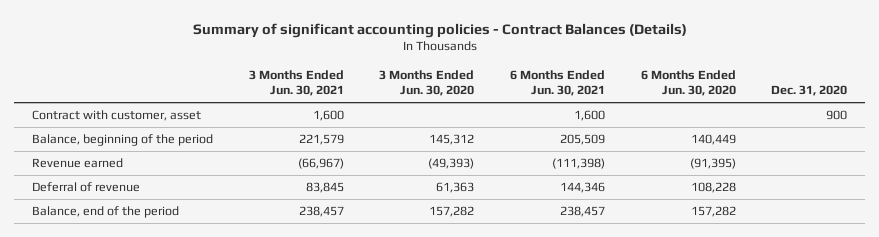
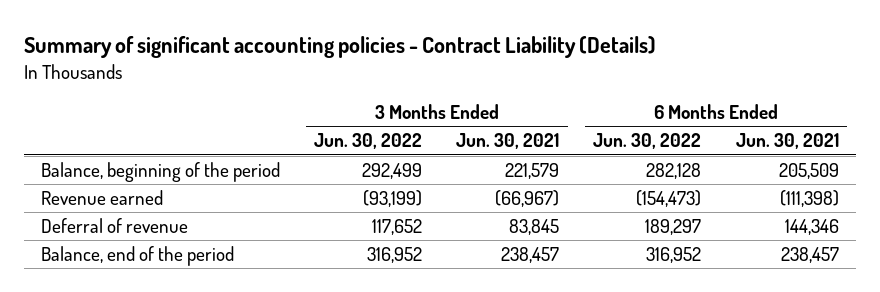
- Summary of significant accounting policies - Contract Balances (Details)
+ Summary of significant accounting policies - Contract Liability (Details)
- | 3 Months Ended Jun. 30, 2021 | 3 Months Ended Jun. 30, 2020 | 6 Months Ended Jun. 30, 2021 | 6 Months Ended Jun. 30, 2020 | Dec. 31, 2020
+ | 3 Months Ended Jun. 30, 2022 | 3 Months Ended Jun. 30, 2021 | 6 Months Ended Jun. 30, 2022 | 6 Months Ended Jun. 30, 2021
- Contract with customer, asset | 1,600 | | 1,600 | | 900

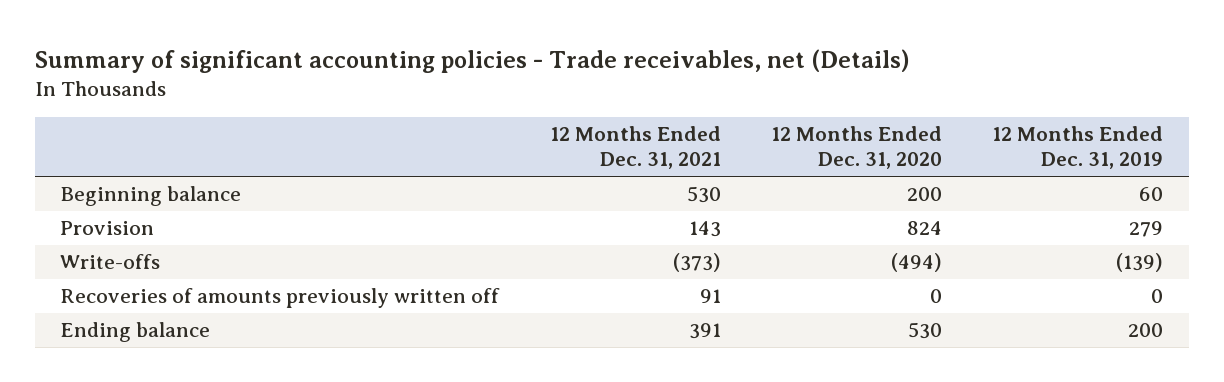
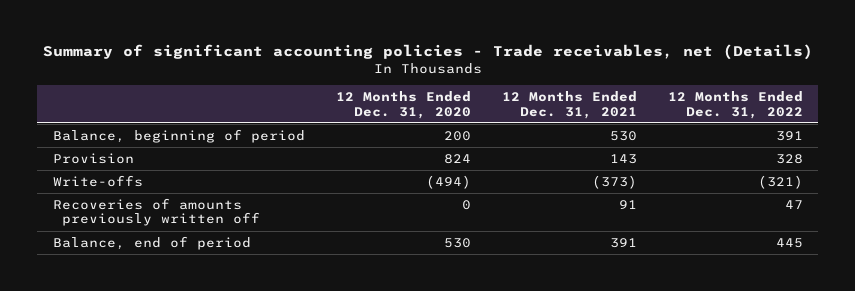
- | 12 Months Ended Dec. 31, 2021 | 12 Months Ended Dec. 31, 2020 | 12 Months Ended Dec. 31, 2019
+ | 12 Months Ended Dec. 31, 2020 | 12 Months Ended Dec. 31, 2021 | 12 Months Ended Dec. 31, 2022
- Beginning balance | 530 | 200 | 60
+ Balance, beginning of period | 200 | 530 | 391
- Ending balance | 391 | 530 | 200
+ Balance, end of period | 530 | 391 | 445

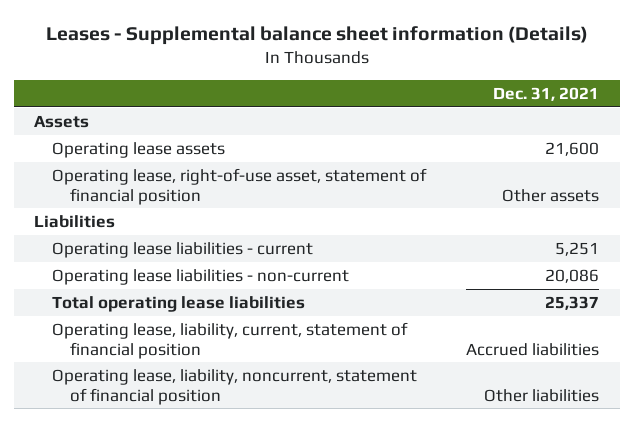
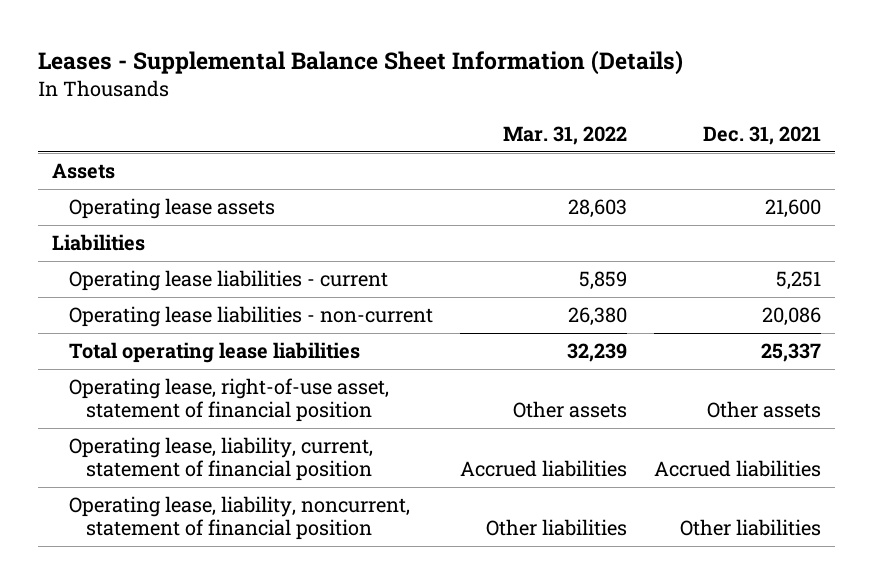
- Leases - Supplemental balance sheet information (Details)
+ Leases - Supplemental Balance Sheet Information (Details)
- | Dec. 31, 2021
+ | Mar. 31, 2022 | Dec. 31, 2021
moved down: Operating lease, right-of-use asset, statement of financial position | Other assets | Other assets

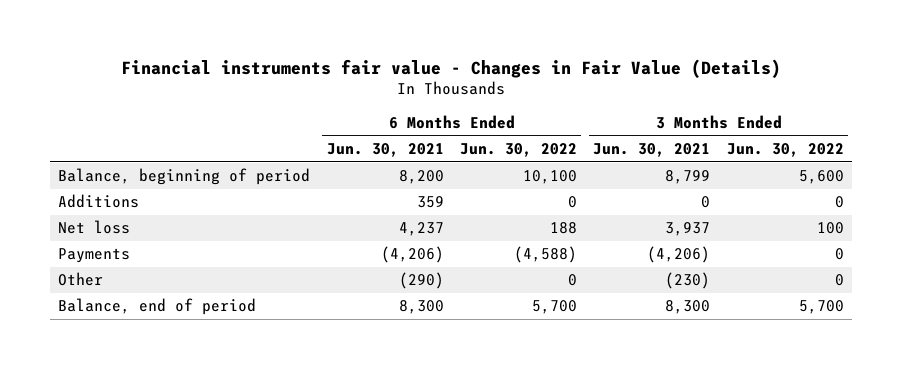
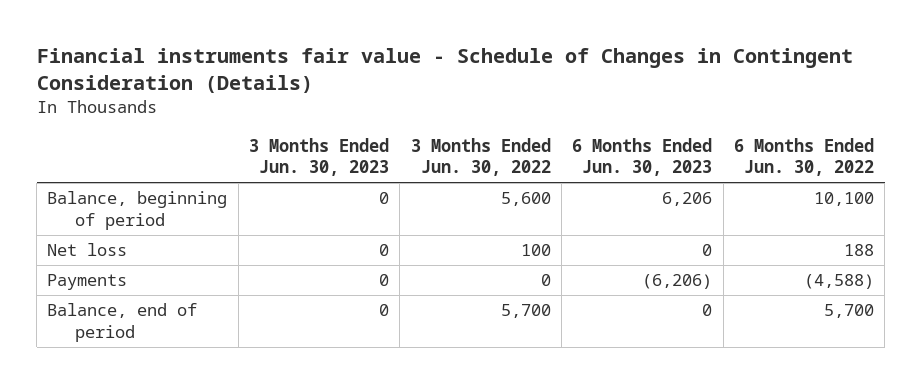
- Financial instruments fair value - Changes in Fair Value (Details)
+ Financial instruments fair value - Schedule of Changes in Contingent Consideration (Details)
- | 6 Months Ended Jun. 30, 2021 | 6 Months Ended Jun. 30, 2022 | 3 Months Ended Jun. 30, 2021 | 3 Months Ended Jun. 30, 2022
+ | 3 Months Ended Jun. 30, 2023 | 3 Months Ended Jun. 30, 2022 | 6 Months Ended Jun. 30, 2023 | 6 Months Ended Jun. 30, 2022
- Additions | 359 | 0 | 0 | 0
- Other | (290) | 0 | (230) | 0

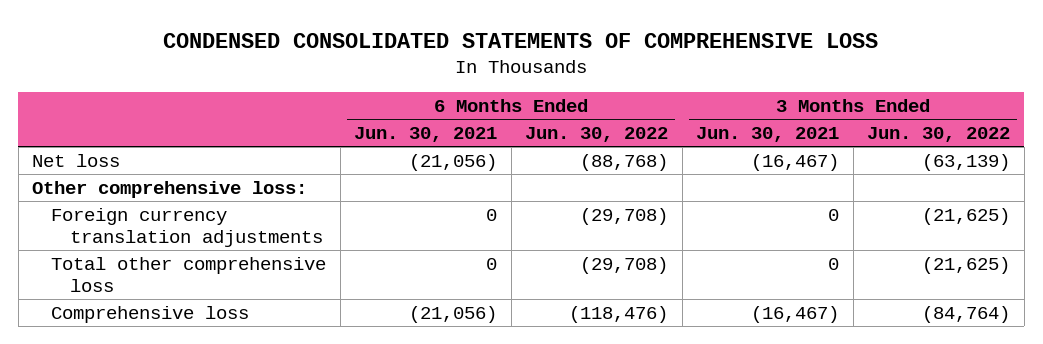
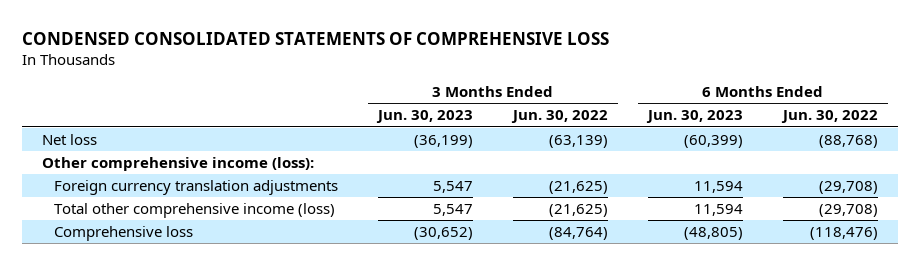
- | 6 Months Ended Jun. 30, 2021 | 6 Months Ended Jun. 30, 2022 | 3 Months Ended Jun. 30, 2021 | 3 Months Ended Jun. 30, 2022
+ | 3 Months Ended Jun. 30, 2023 | 3 Months Ended Jun. 30, 2022 | 6 Months Ended Jun. 30, 2023 | 6 Months Ended Jun. 30, 2022
- Other comprehensive loss:
+ Other comprehensive income (loss):
- Total other comprehensive loss | 0 | (29,708) | 0 | (21,625)
+ Total other comprehensive income (loss) | 5,547 | (21,625) | 11,594 | (29,708)

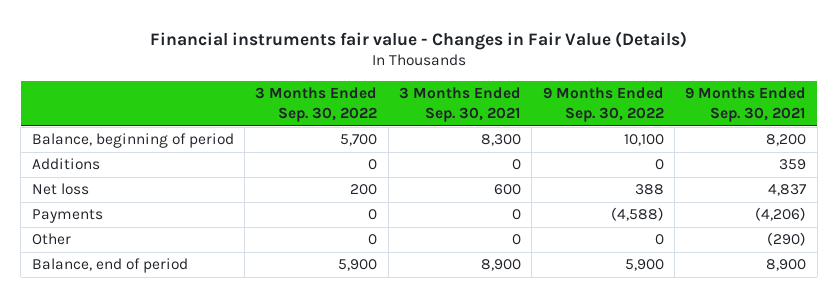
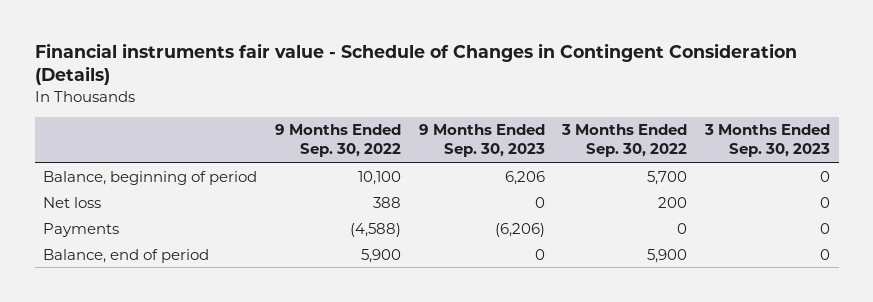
- Financial instruments fair value - Changes in Fair Value (Details)
+ Financial instruments fair value - Schedule of Changes in Contingent Consideration (Details)
- | 3 Months Ended Sep. 30, 2022 | 3 Months Ended Sep. 30, 2021 | 9 Months Ended Sep. 30, 2022 | 9 Months Ended Sep. 30, 2021
+ | 9 Months Ended Sep. 30, 2022 | 9 Months Ended Sep. 30, 2023 | 3 Months Ended Sep. 30, 2022 | 3 Months Ended Sep. 30, 2023
- Additions | 0 | 0 | 0 | 359
- Other | 0 | 0 | 0 | (290)

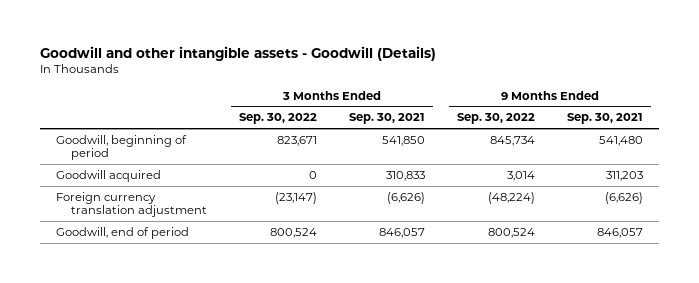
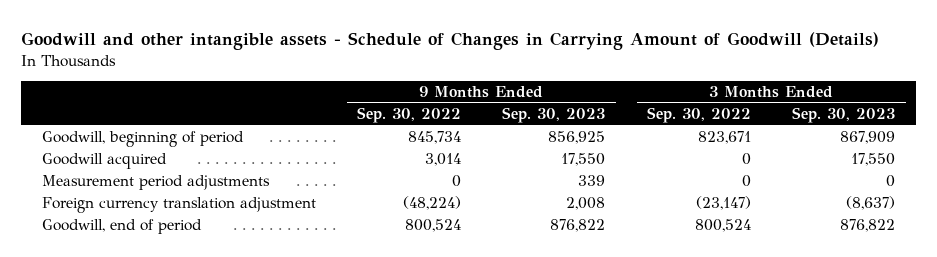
- Goodwill and other intangible assets - Goodwill (Details)
+ Goodwill and other intangible assets - Schedule of Changes in Carrying Amount of Goodwill (Details)
- | 3 Months Ended Sep. 30, 2022 | 3 Months Ended Sep. 30, 2021 | 9 Months Ended Sep. 30, 2022 | 9 Months Ended Sep. 30, 2021
+ | 9 Months Ended Sep. 30, 2022 | 9 Months Ended Sep. 30, 2023 | 3 Months Ended Sep. 30, 2022 | 3 Months Ended Sep. 30, 2023
+ Measurement period adjustments | 0 | 339 | 0 | 0

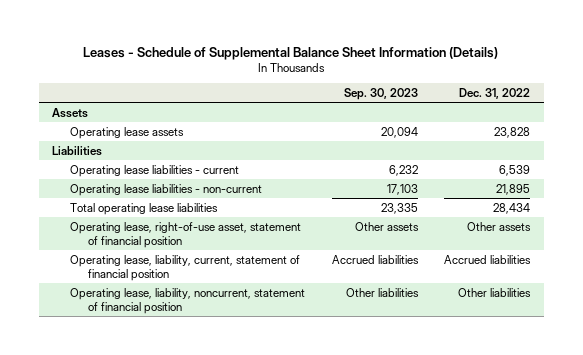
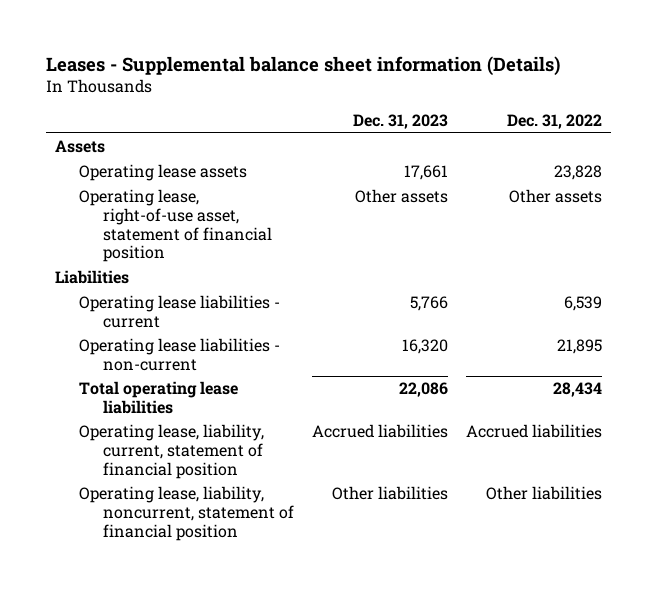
- Leases - Schedule of Supplemental Balance Sheet Information (Details)
+ Leases - Supplemental balance sheet information (Details)
- | Sep. 30, 2023 | Dec. 31, 2022
+ | Dec. 31, 2023 | Dec. 31, 2022
moved up: Operating lease, right-of-use asset, statement of financial position | Other assets | Other assets

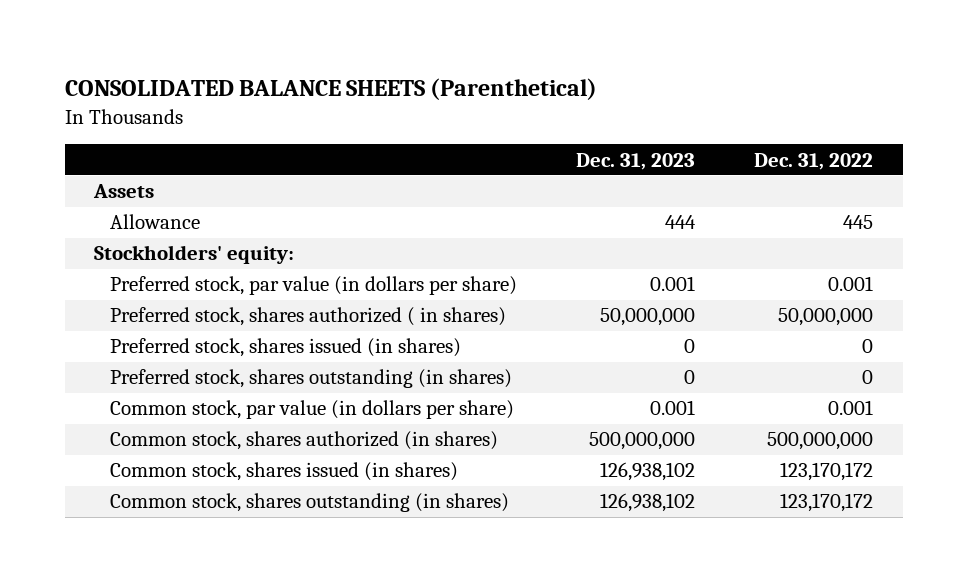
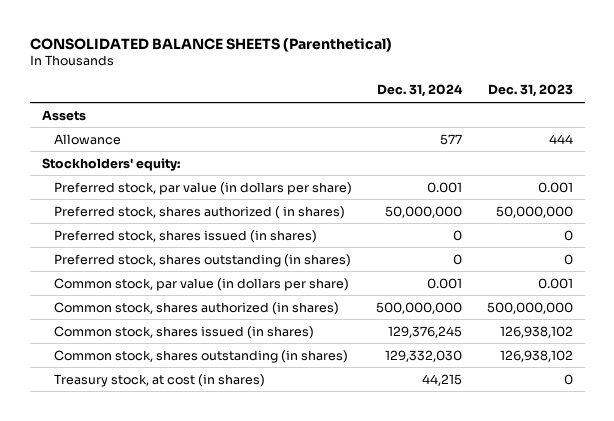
- | Dec. 31, 2023 | Dec. 31, 2022
+ | Dec. 31, 2024 | Dec. 31, 2023
+ Treasury stock, at cost (in shares) | 44,215 | 0

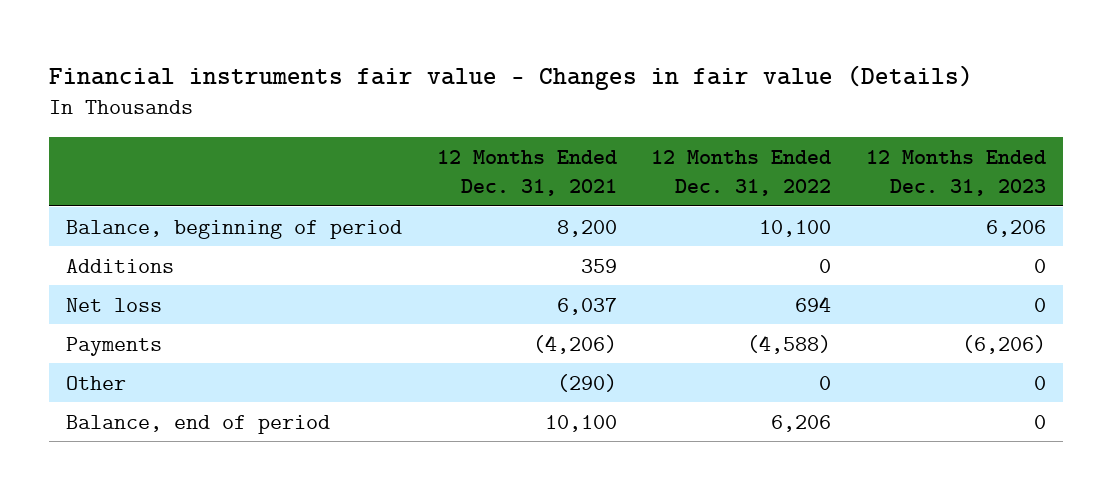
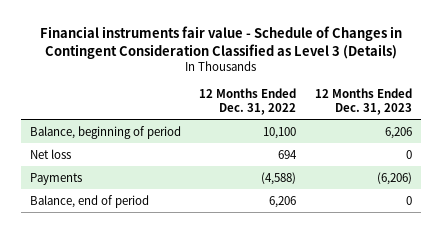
- Financial instruments fair value - Changes in fair value (Details)
+ Financial instruments fair value - Schedule of Changes in Contingent Consideration Classified as Level 3 (Details)
- | 12 Months Ended Dec. 31, 2021 | 12 Months Ended Dec. 31, 2022 | 12 Months Ended Dec. 31, 2023
+ | 12 Months Ended Dec. 31, 2022 | 12 Months Ended Dec. 31, 2023
- Additions | 359 | 0 | 0
- Other | (290) | 0 | 0

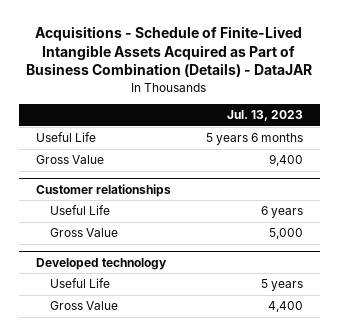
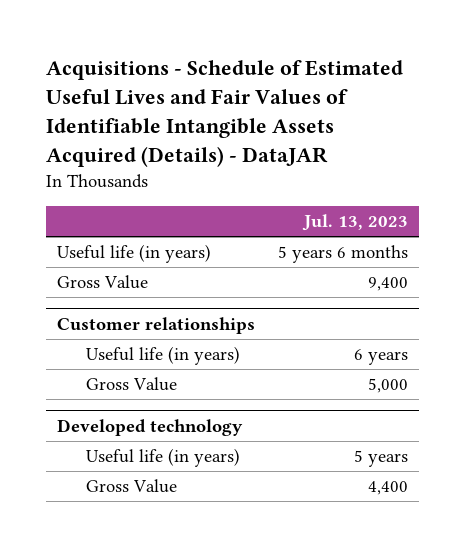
- Acquisitions - Schedule of Finite-Lived Intangible Assets Acquired as Part of Business Combination (Details) - DataJAR
+ Acquisitions - Schedule of Estimated Useful Lives and Fair Values of Identifiable Intangible Assets Acquired (Details) - DataJAR
- Useful Life | 5 years 6 months
+ Useful life (in years) | 5 years 6 months
@ Customer relationships
- Useful Life | 6 years
+ Useful life (in years) | 6 years
@ Developed technology
- Useful Life | 5 years
+ Useful life (in years) | 5 years

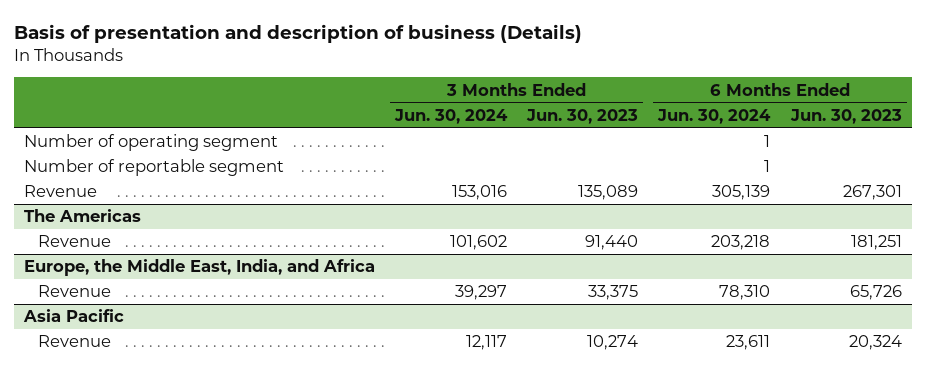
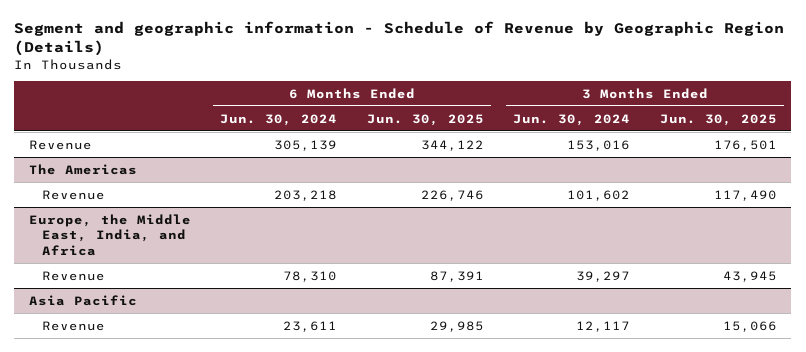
- Basis of presentation and description of business (Details)
+ Segment and geographic information - Schedule of Revenue by Geographic Region (Details)
- | 3 Months Ended Jun. 30, 2024 | 3 Months Ended Jun. 30, 2023 | 6 Months Ended Jun. 30, 2024 | 6 Months Ended Jun. 30, 2023
+ | 6 Months Ended Jun. 30, 2024 | 6 Months Ended Jun. 30, 2025 | 3 Months Ended Jun. 30, 2024 | 3 Months Ended Jun. 30, 2025
- Number of operating segment | | | 1 |
- Number of reportable segment | | | 1 |

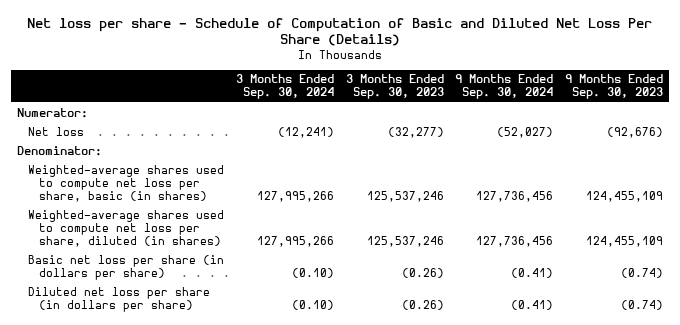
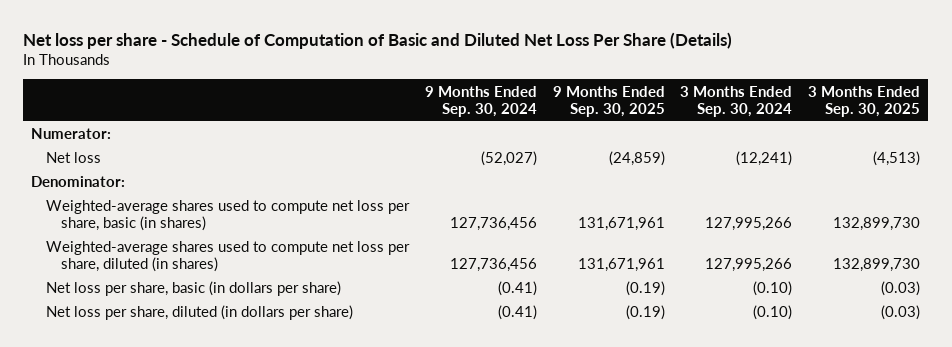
- | 3 Months Ended Sep. 30, 2024 | 3 Months Ended Sep. 30, 2023 | 9 Months Ended Sep. 30, 2024 | 9 Months Ended Sep. 30, 2023
+ | 9 Months Ended Sep. 30, 2024 | 9 Months Ended Sep. 30, 2025 | 3 Months Ended Sep. 30, 2024 | 3 Months Ended Sep. 30, 2025
- Basic net loss per share (in dollars per share) | (0.10) | (0.26) | (0.41) | (0.74)
- Diluted net loss per share (in dollars per share) | (0.10) | (0.26) | (0.41) | (0.74)
+ Net loss per share, basic (in dollars per share) | (0.41) | (0.19) | (0.10) | (0.03)
+ Net loss per share, diluted (in dollars per share) | (0.41) | (0.19) | (0.10) | (0.03)

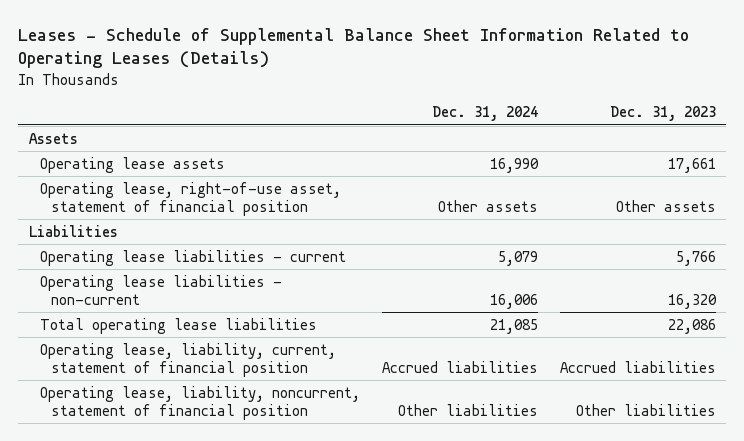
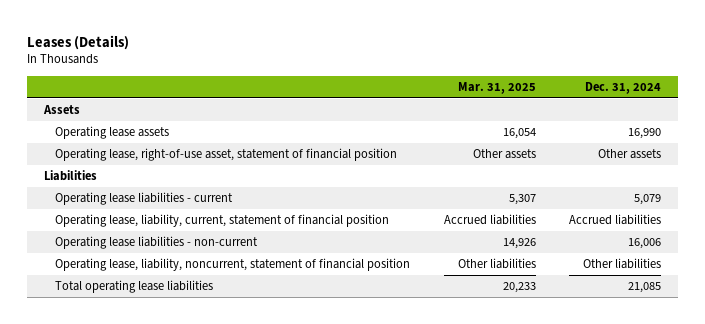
- Leases - Schedule of Supplemental Balance Sheet Information Related to Operating Leases (Details)
+ Leases (Details)
- | Dec. 31, 2024 | Dec. 31, 2023
+ | Mar. 31, 2025 | Dec. 31, 2024
moved down: Operating lease liabilities - non-current | 14,926 | 16,006
moved down: Total operating lease liabilities | 20,233 | 21,085

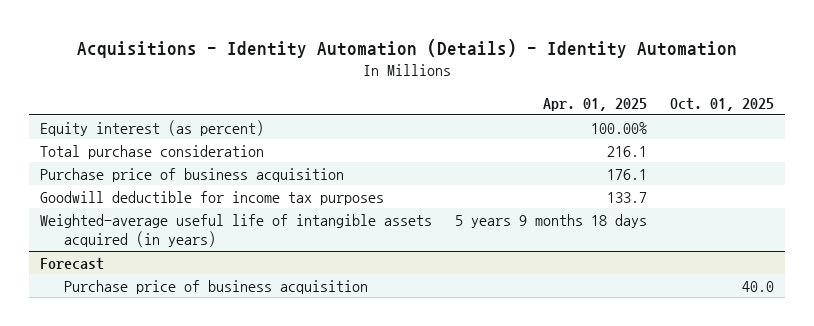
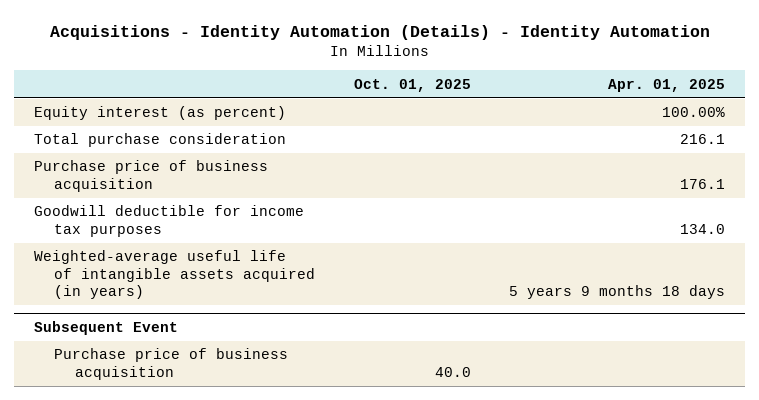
- | Apr. 01, 2025 | Oct. 01, 2025
+ | Oct. 01, 2025 | Apr. 01, 2025
- Goodwill deductible for income tax purposes | 133.7 |
+ Goodwill deductible for income tax purposes | | 134.0
- Forecast
+ Subsequent Event

